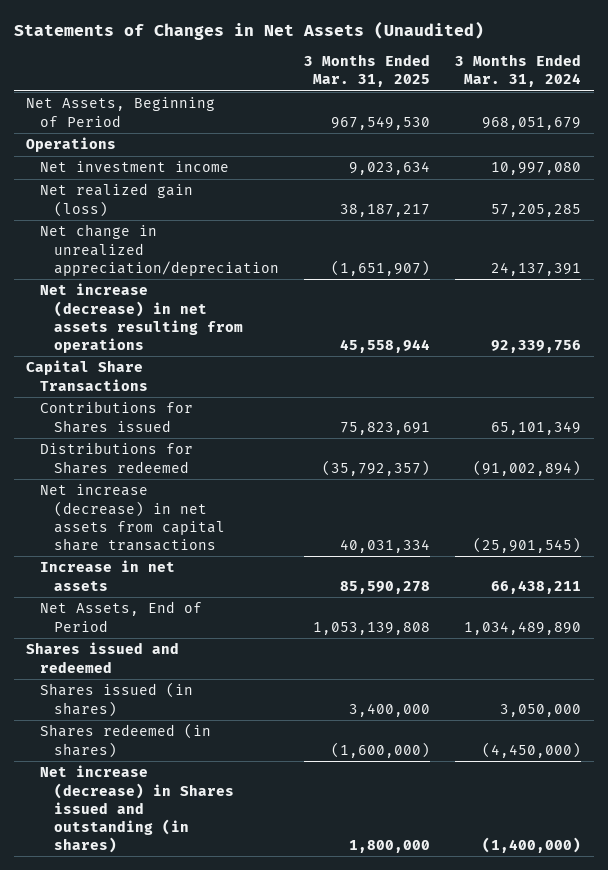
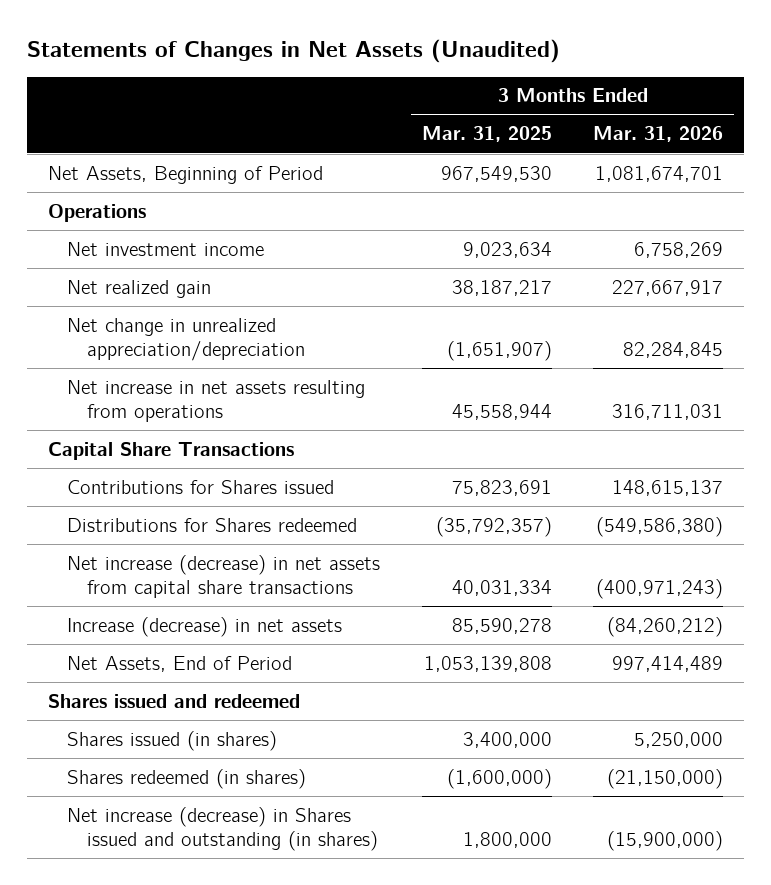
- | 3 Months Ended Mar. 31, 2025 | 3 Months Ended Mar. 31, 2024
+ | 3 Months Ended Mar. 31, 2025 | 3 Months Ended Mar. 31, 2026
- Net realized gain (loss) | 38,187,217 | 57,205,285
+ Net realized gain | 38,187,217 | 227,667,917
- Net increase (decrease) in net assets resulting from operations | 45,558,944 | 92,339,756
+ Net increase in net assets resulting from operations | 45,558,944 | 316,711,031
- Increase in net assets | 85,590,278 | 66,438,211
+ Increase (decrease) in net assets | 85,590,278 | (84,260,212)

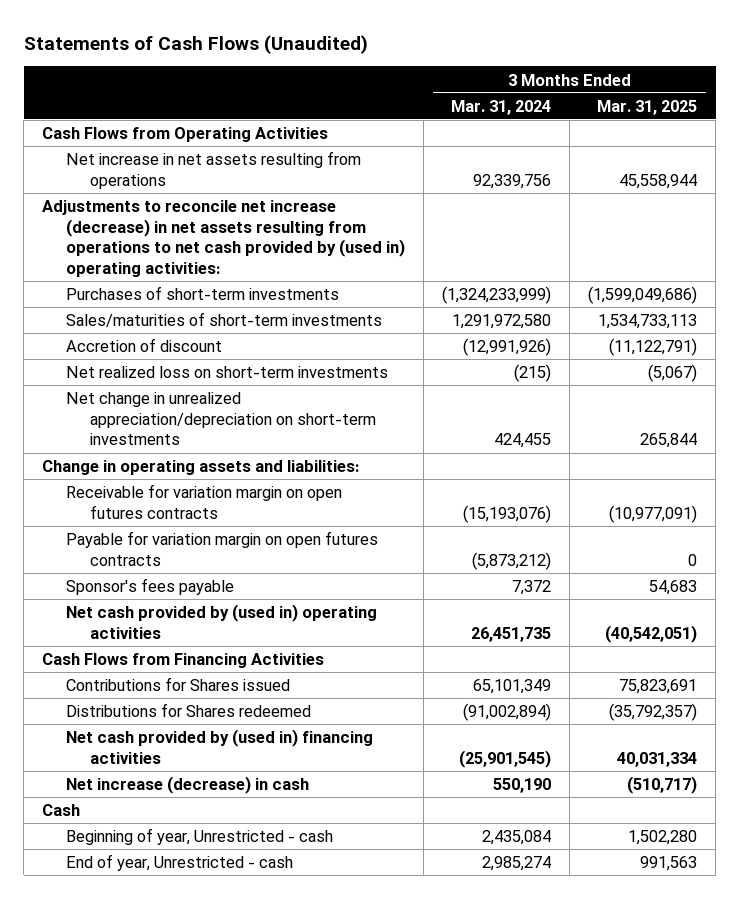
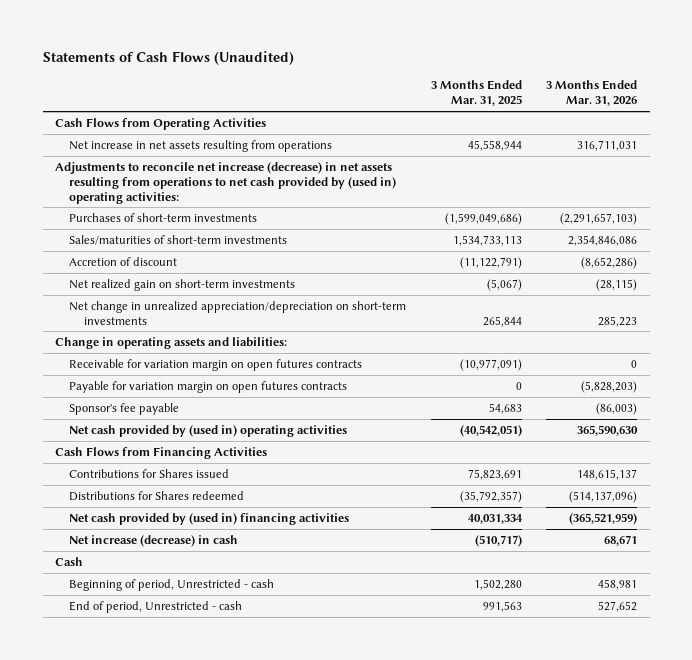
- | 3 Months Ended Mar. 31, 2024 | 3 Months Ended Mar. 31, 2025
+ | 3 Months Ended Mar. 31, 2025 | 3 Months Ended Mar. 31, 2026
- Net realized loss on short-term investments | (215) | (5,067)
+ Net realized gain on short-term investments | (5,067) | (28,115)
- Sponsor's fees payable | 7,372 | 54,683
+ Sponsor's fee payable | 54,683 | (86,003)
- Beginning of year, Unrestricted - cash | 2,435,084 | 1,502,280
- End of year, Unrestricted - cash | 2,985,274 | 991,563
+ Beginning of period, Unrestricted - cash | 1,502,280 | 458,981
+ End of period, Unrestricted - cash | 991,563 | 527,652

